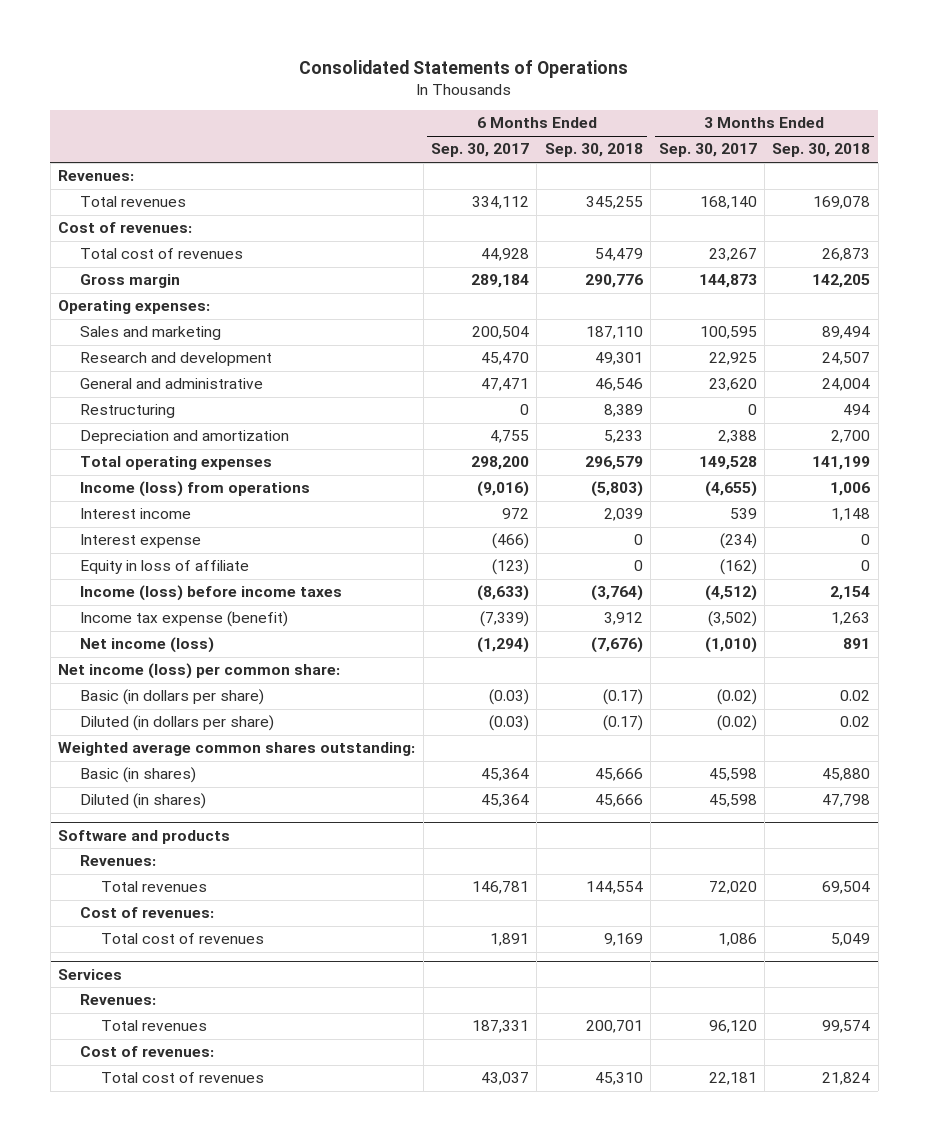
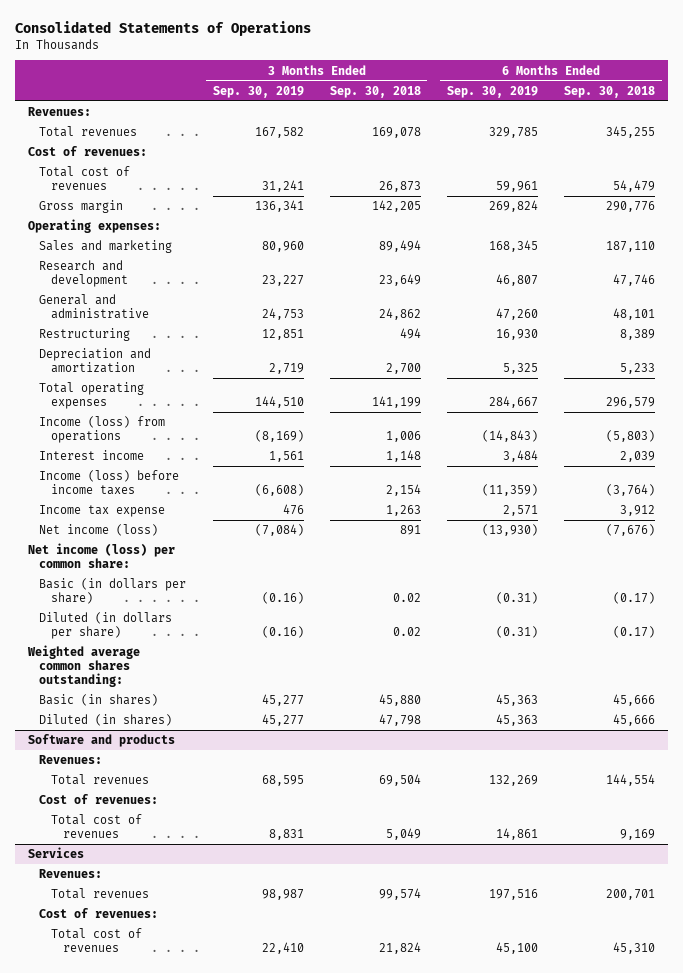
- | 6 Months Ended Sep. 30, 2017 | 6 Months Ended Sep. 30, 2018 | 3 Months Ended Sep. 30, 2017 | 3 Months Ended Sep. 30, 2018
+ | 3 Months Ended Sep. 30, 2019 | 3 Months Ended Sep. 30, 2018 | 6 Months Ended Sep. 30, 2019 | 6 Months Ended Sep. 30, 2018
- Research and development | 45,470 | 49,301 | 22,925 | 24,507
- General and administrative | 47,471 | 46,546 | 23,620 | 24,004
+ Research and development | 23,227 | 23,649 | 46,807 | 47,746
+ General and administrative | 24,753 | 24,862 | 47,260 | 48,101
- Interest expense | (466) | 0 | (234) | 0
- Equity in loss of affiliate | (123) | 0 | (162) | 0
- Income tax expense (benefit) | (7,339) | 3,912 | (3,502) | 1,263
+ Income tax expense | 476 | 1,263 | 2,571 | 3,912

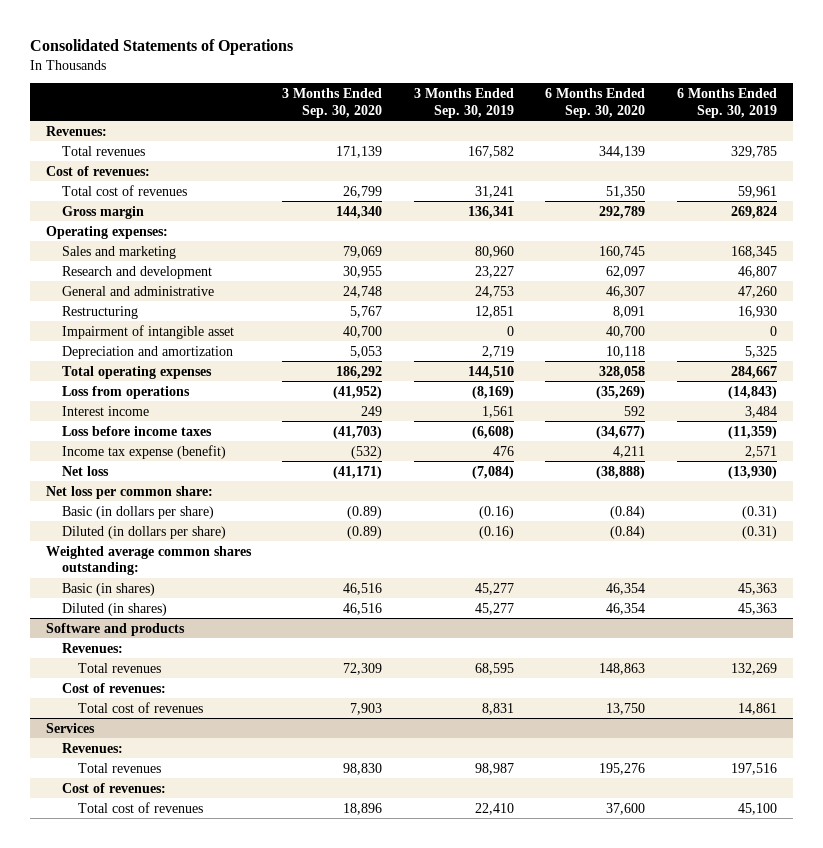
- | 3 Months Ended Sep. 30, 2019 | 3 Months Ended Sep. 30, 2018 | 6 Months Ended Sep. 30, 2019 | 6 Months Ended Sep. 30, 2018
+ | 3 Months Ended Sep. 30, 2020 | 3 Months Ended Sep. 30, 2019 | 6 Months Ended Sep. 30, 2020 | 6 Months Ended Sep. 30, 2019
+ Impairment of intangible asset | 40,700 | 0 | 40,700 | 0
- Income (loss) from operations | (8,169) | 1,006 | (14,843) | (5,803)
+ Loss from operations | (41,952) | (8,169) | (35,269) | (14,843)
- Income (loss) before income taxes | (6,608) | 2,154 | (11,359) | (3,764)
- Income tax expense | 476 | 1,263 | 2,571 | 3,912
- Net income (loss) | (7,084) | 891 | (13,930) | (7,676)
- Net income (loss) per common share:
+ Loss before income taxes | (41,703) | (6,608) | (34,677) | (11,359)
+ Income tax expense (benefit) | (532) | 476 | 4,211 | 2,571
+ Net loss | (41,171) | (7,084) | (38,888) | (13,930)
+ Net loss per common share:

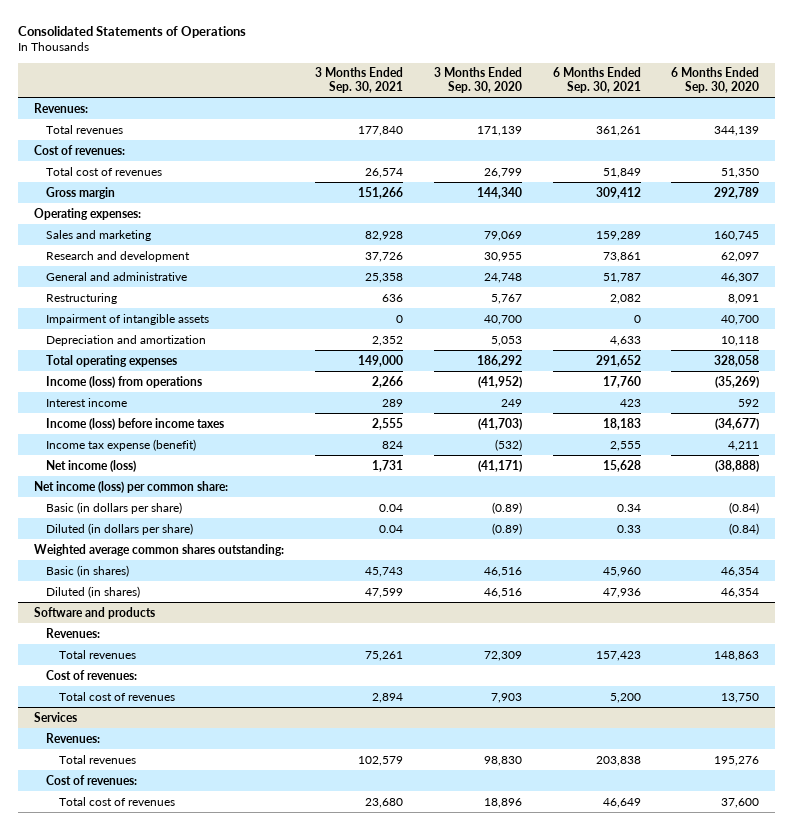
- | 3 Months Ended Sep. 30, 2020 | 3 Months Ended Sep. 30, 2019 | 6 Months Ended Sep. 30, 2020 | 6 Months Ended Sep. 30, 2019
+ | 3 Months Ended Sep. 30, 2021 | 3 Months Ended Sep. 30, 2020 | 6 Months Ended Sep. 30, 2021 | 6 Months Ended Sep. 30, 2020
- Impairment of intangible asset | 40,700 | 0 | 40,700 | 0
+ Impairment of intangible assets | 0 | 40,700 | 0 | 40,700
- Loss from operations | (41,952) | (8,169) | (35,269) | (14,843)
+ Income (loss) from operations | 2,266 | (41,952) | 17,760 | (35,269)
- Loss before income taxes | (41,703) | (6,608) | (34,677) | (11,359)
+ Income (loss) before income taxes | 2,555 | (41,703) | 18,183 | (34,677)
- Net loss | (41,171) | (7,084) | (38,888) | (13,930)
- Net loss per common share:
+ Net income (loss) | 1,731 | (41,171) | 15,628 | (38,888)
+ Net income (loss) per common share:

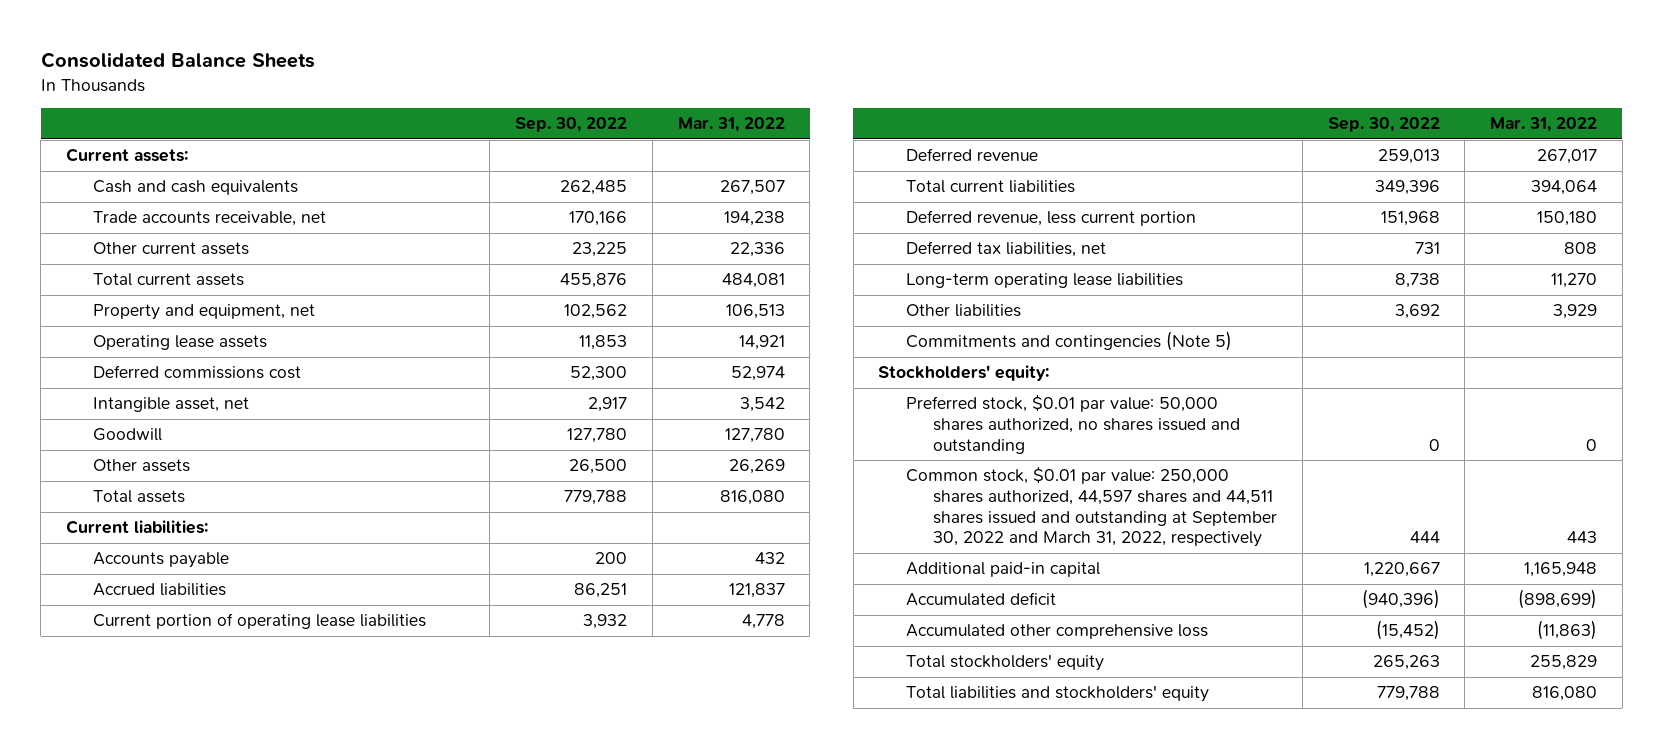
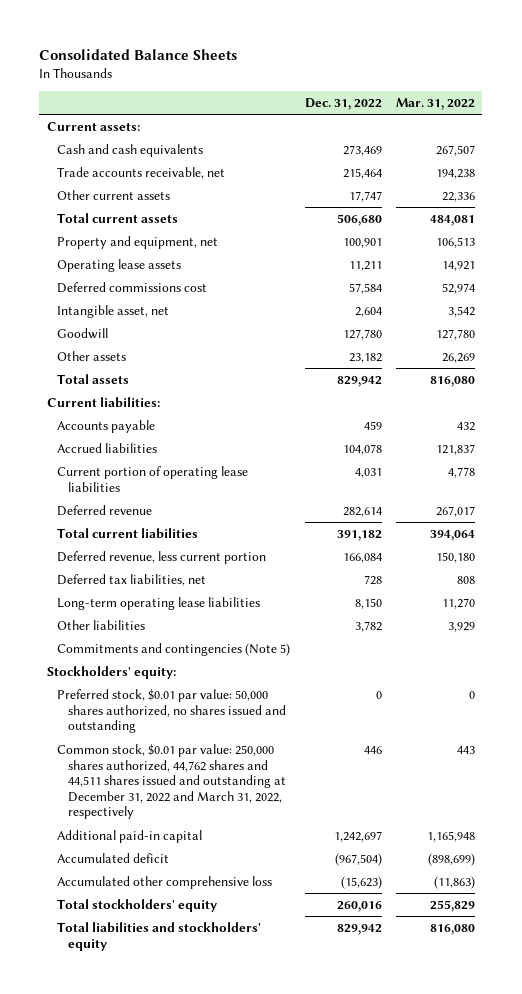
- | Sep. 30, 2022 | Mar. 31, 2022
+ | Dec. 31, 2022 | Mar. 31, 2022
- Common stock, $0.01 par value: 250,000 shares authorized, 44,597 shares and 44,511 shares issued and outstanding at September 30, 2022 and March 31, 2022, respectively | 444 | 443
+ Common stock, $0.01 par value: 250,000 shares authorized, 44,762 shares and 44,511 shares issued and outstanding at December 31, 2022 and March 31, 2022, respectively | 446 | 443

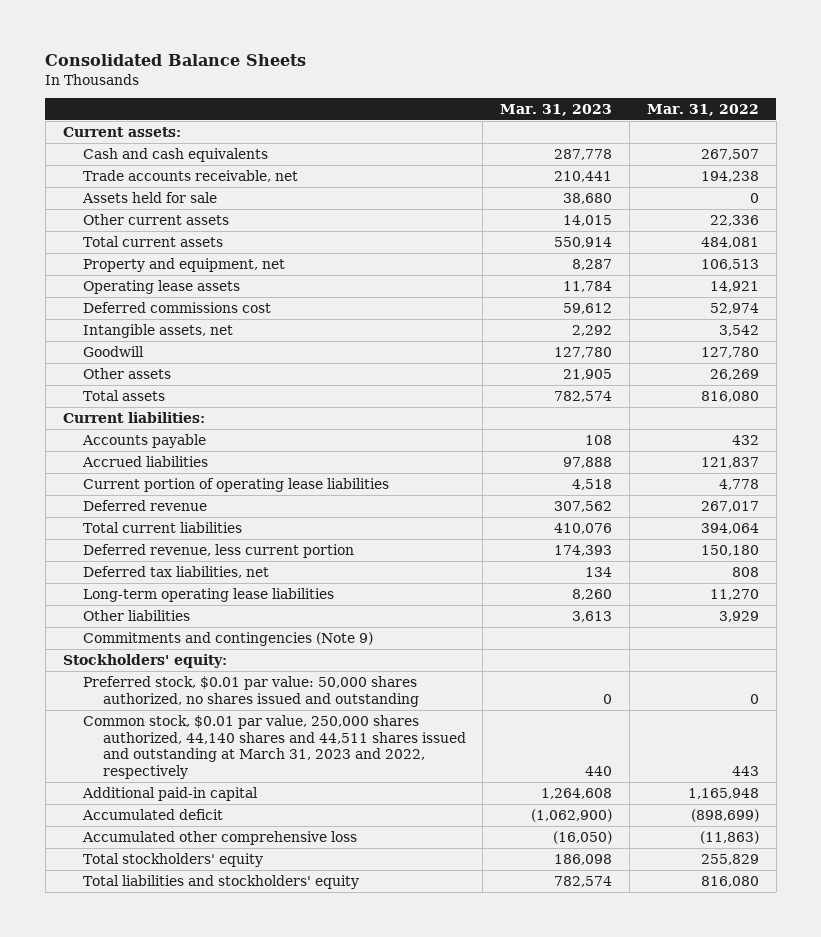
- | Dec. 31, 2022 | Mar. 31, 2022
+ | Mar. 31, 2023 | Mar. 31, 2022
+ Assets held for sale | 38,680 | 0
- Intangible asset, net | 2,604 | 3,542
+ Intangible assets, net | 2,292 | 3,542
- Commitments and contingencies (Note 5)
+ Commitments and contingencies (Note 9)
- Common stock, $0.01 par value: 250,000 shares authorized, 44,762 shares and 44,511 shares issued and outstanding at December 31, 2022 and March 31, 2022, respectively | 446 | 443
+ Common stock, $0.01 par value, 250,000 shares authorized, 44,140 shares and 44,511 shares issued and outstanding at March 31, 2023 and 2022, respectively | 440 | 443

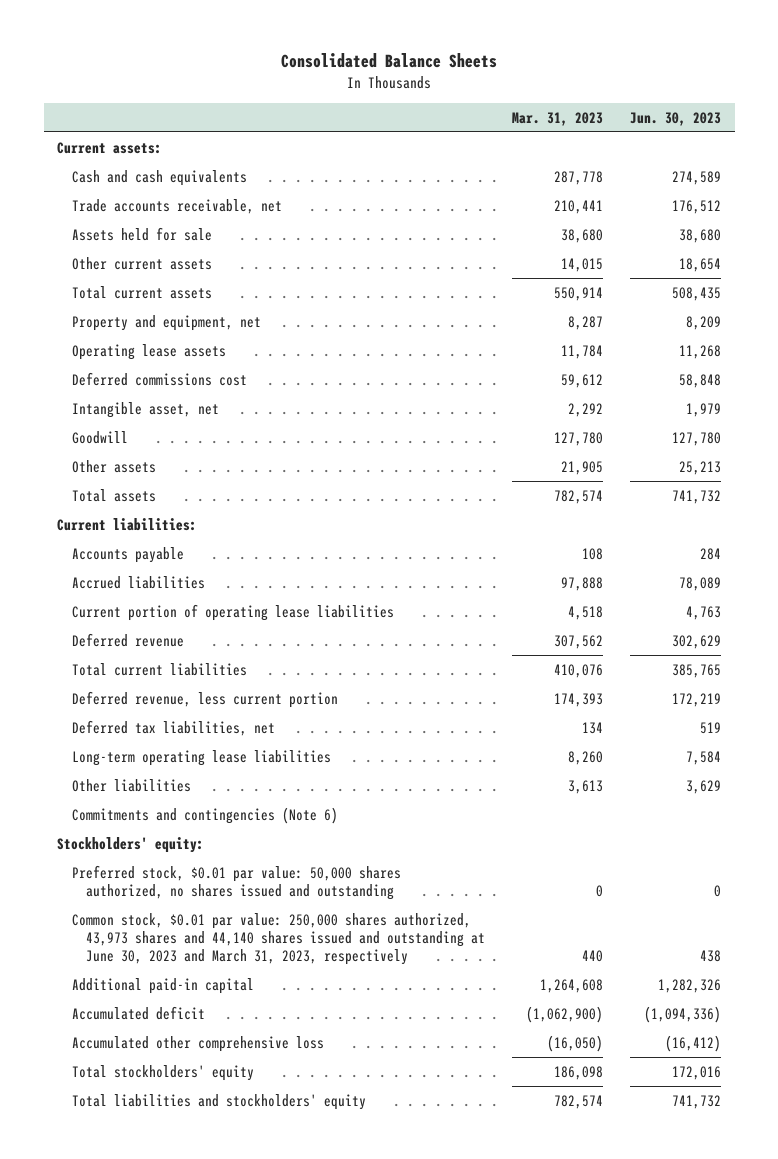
- | Mar. 31, 2023 | Mar. 31, 2022
+ | Mar. 31, 2023 | Jun. 30, 2023
- Intangible assets, net | 2,292 | 3,542
+ Intangible asset, net | 2,292 | 1,979
- Commitments and contingencies (Note 9)
+ Commitments and contingencies (Note 6)
- Common stock, $0.01 par value, 250,000 shares authorized, 44,140 shares and 44,511 shares issued and outstanding at March 31, 2023 and 2022, respectively | 440 | 443
+ Common stock, $0.01 par value: 250,000 shares authorized, 43,973 shares and 44,140 shares issued and outstanding at June 30, 2023 and March 31, 2023, respectively | 440 | 438

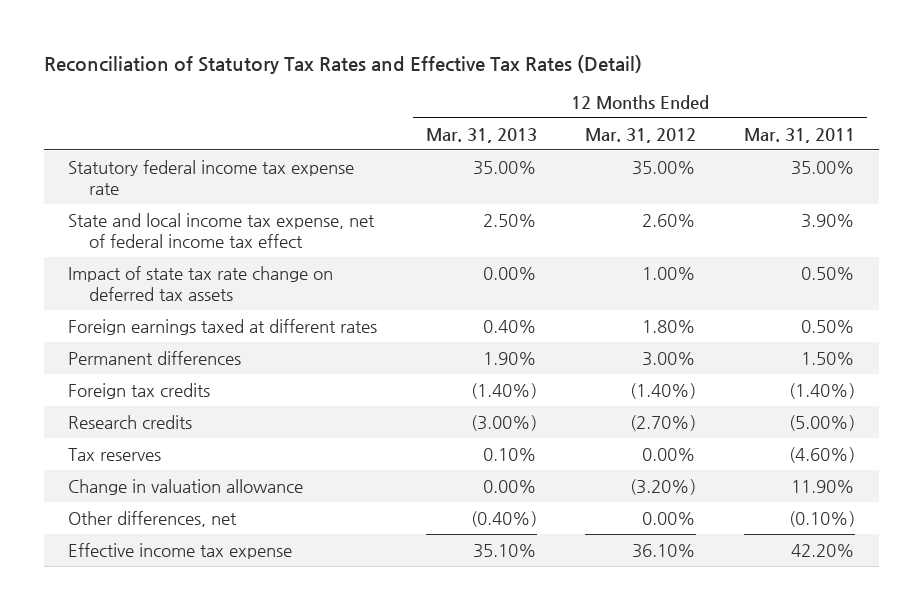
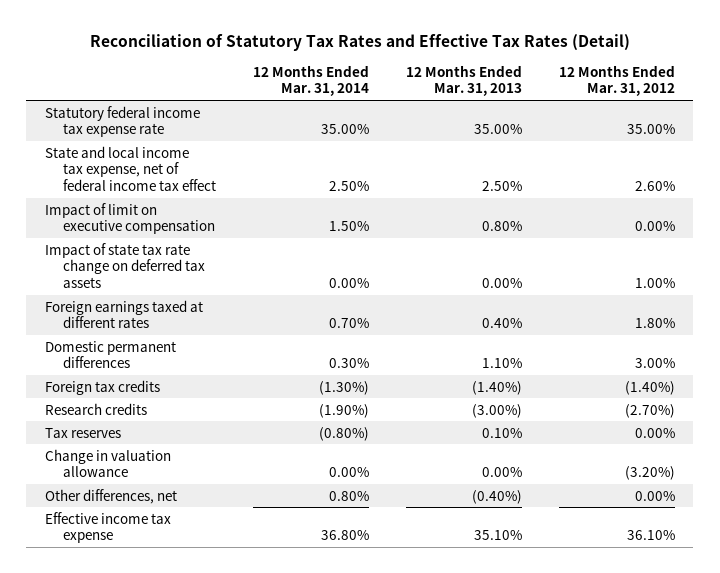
- | 12 Months Ended Mar. 31, 2013 | 12 Months Ended Mar. 31, 2012 | 12 Months Ended Mar. 31, 2011
+ | 12 Months Ended Mar. 31, 2014 | 12 Months Ended Mar. 31, 2013 | 12 Months Ended Mar. 31, 2012
+ Impact of limit on executive compensation | 1.50% | 0.80% | 0.00%
- Permanent differences | 1.90% | 3.00% | 1.50%
+ Domestic permanent differences | 0.30% | 1.10% | 3.00%

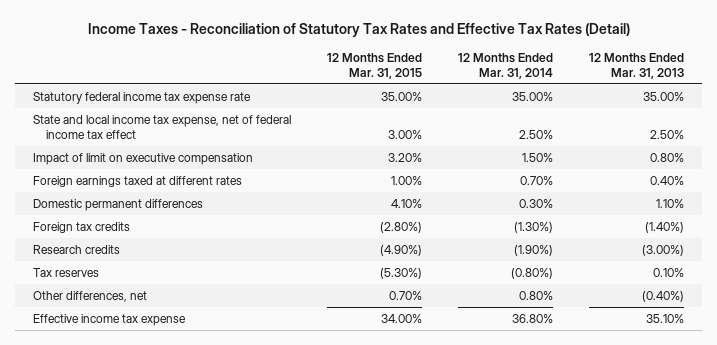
- Reconciliation of Statutory Tax Rates and Effective Tax Rates (Detail)
+ Income Taxes - Reconciliation of Statutory Tax Rates and Effective Tax Rates (Detail)
- | 12 Months Ended Mar. 31, 2014 | 12 Months Ended Mar. 31, 2013 | 12 Months Ended Mar. 31, 2012
+ | 12 Months Ended Mar. 31, 2015 | 12 Months Ended Mar. 31, 2014 | 12 Months Ended Mar. 31, 2013
- Impact of state tax rate change on deferred tax assets | 0.00% | 0.00% | 1.00%
- Change in valuation allowance | 0.00% | 0.00% | (3.20%)

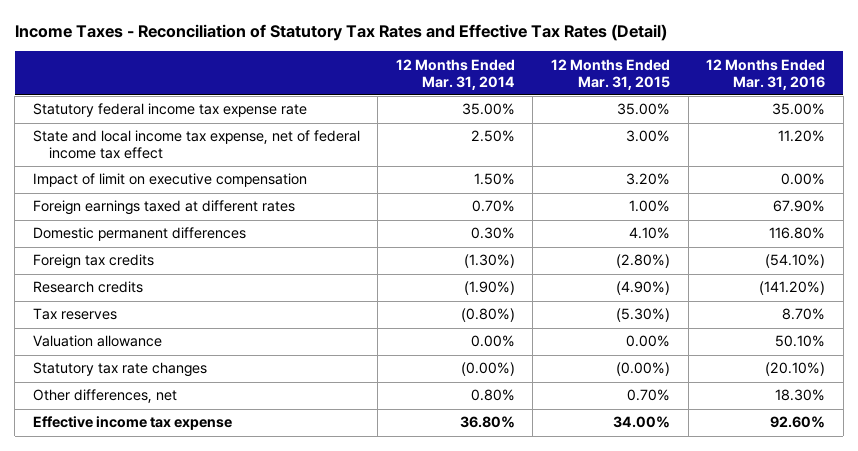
- | 12 Months Ended Mar. 31, 2015 | 12 Months Ended Mar. 31, 2014 | 12 Months Ended Mar. 31, 2013
+ | 12 Months Ended Mar. 31, 2014 | 12 Months Ended Mar. 31, 2015 | 12 Months Ended Mar. 31, 2016
+ Valuation allowance | 0.00% | 0.00% | 50.10%
+ Statutory tax rate changes | (0.00%) | (0.00%) | (20.10%)

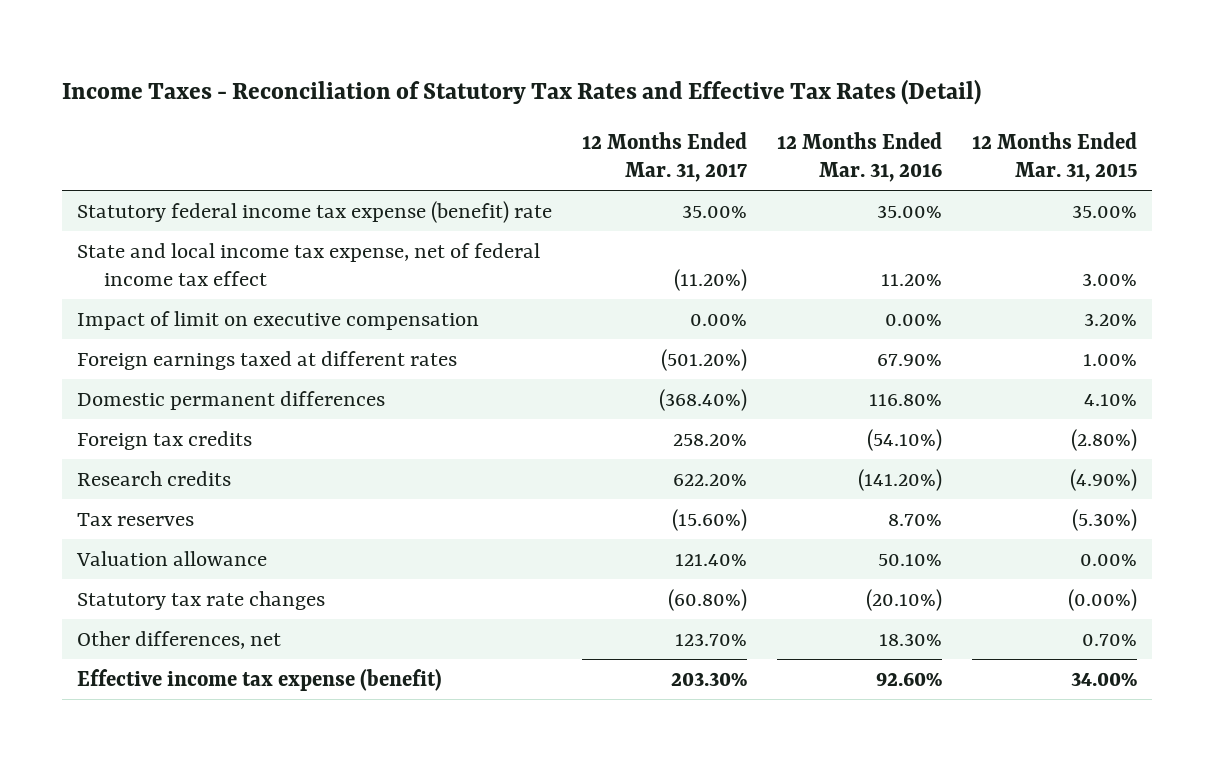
- | 12 Months Ended Mar. 31, 2014 | 12 Months Ended Mar. 31, 2015 | 12 Months Ended Mar. 31, 2016
+ | 12 Months Ended Mar. 31, 2017 | 12 Months Ended Mar. 31, 2016 | 12 Months Ended Mar. 31, 2015
- Statutory federal income tax expense rate | 35.00% | 35.00% | 35.00%
+ Statutory federal income tax expense (benefit) rate | 35.00% | 35.00% | 35.00%
- Effective income tax expense | 36.80% | 34.00% | 92.60%
+ Effective income tax expense (benefit) | 203.30% | 92.60% | 34.00%

